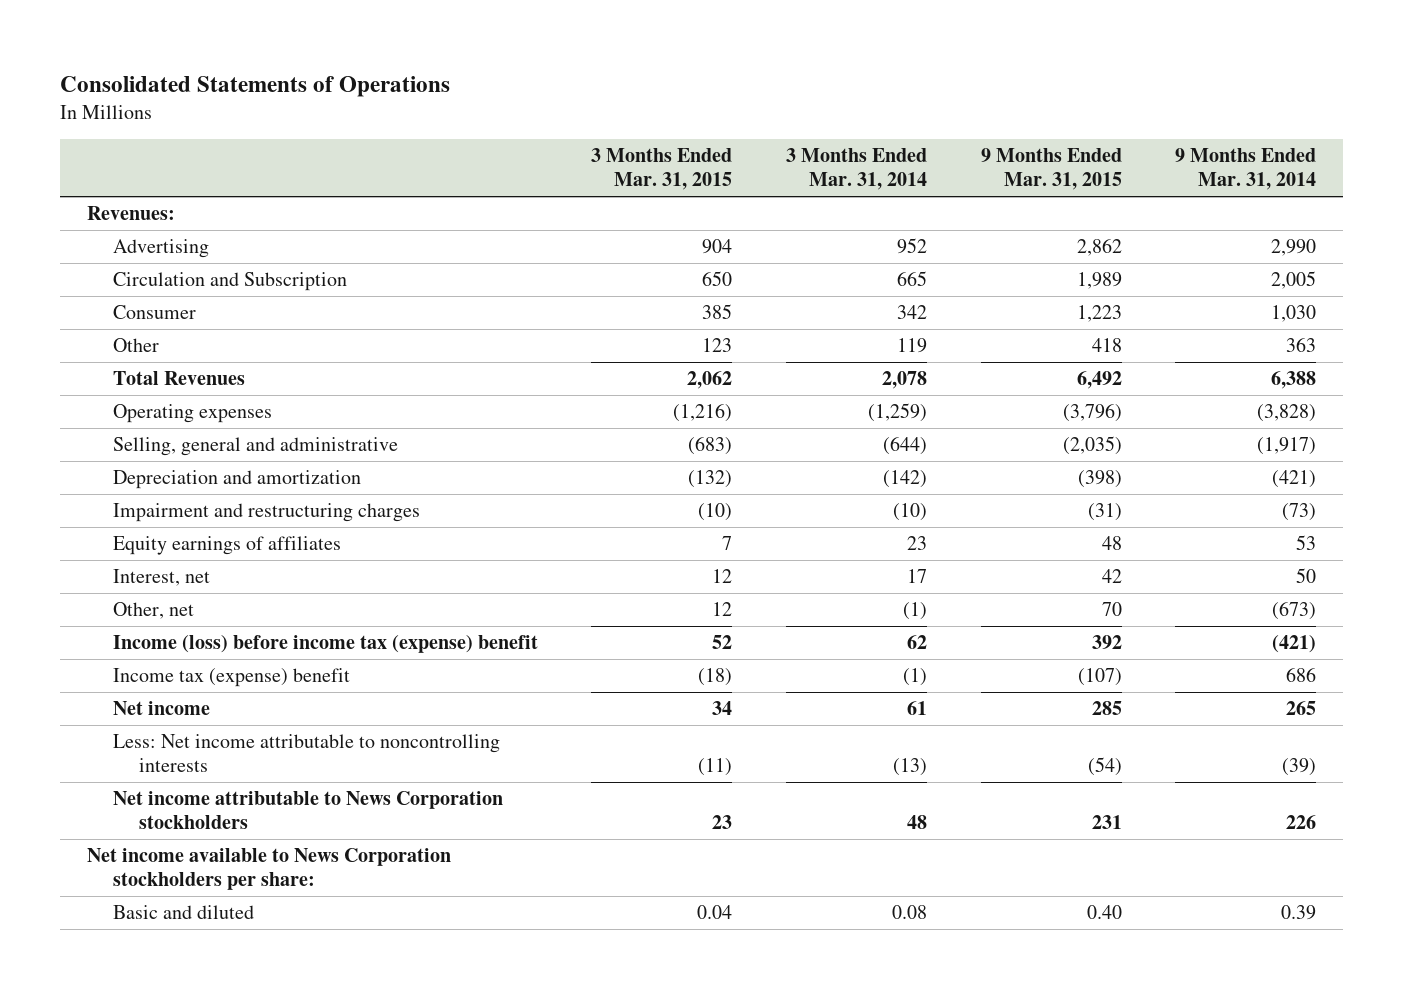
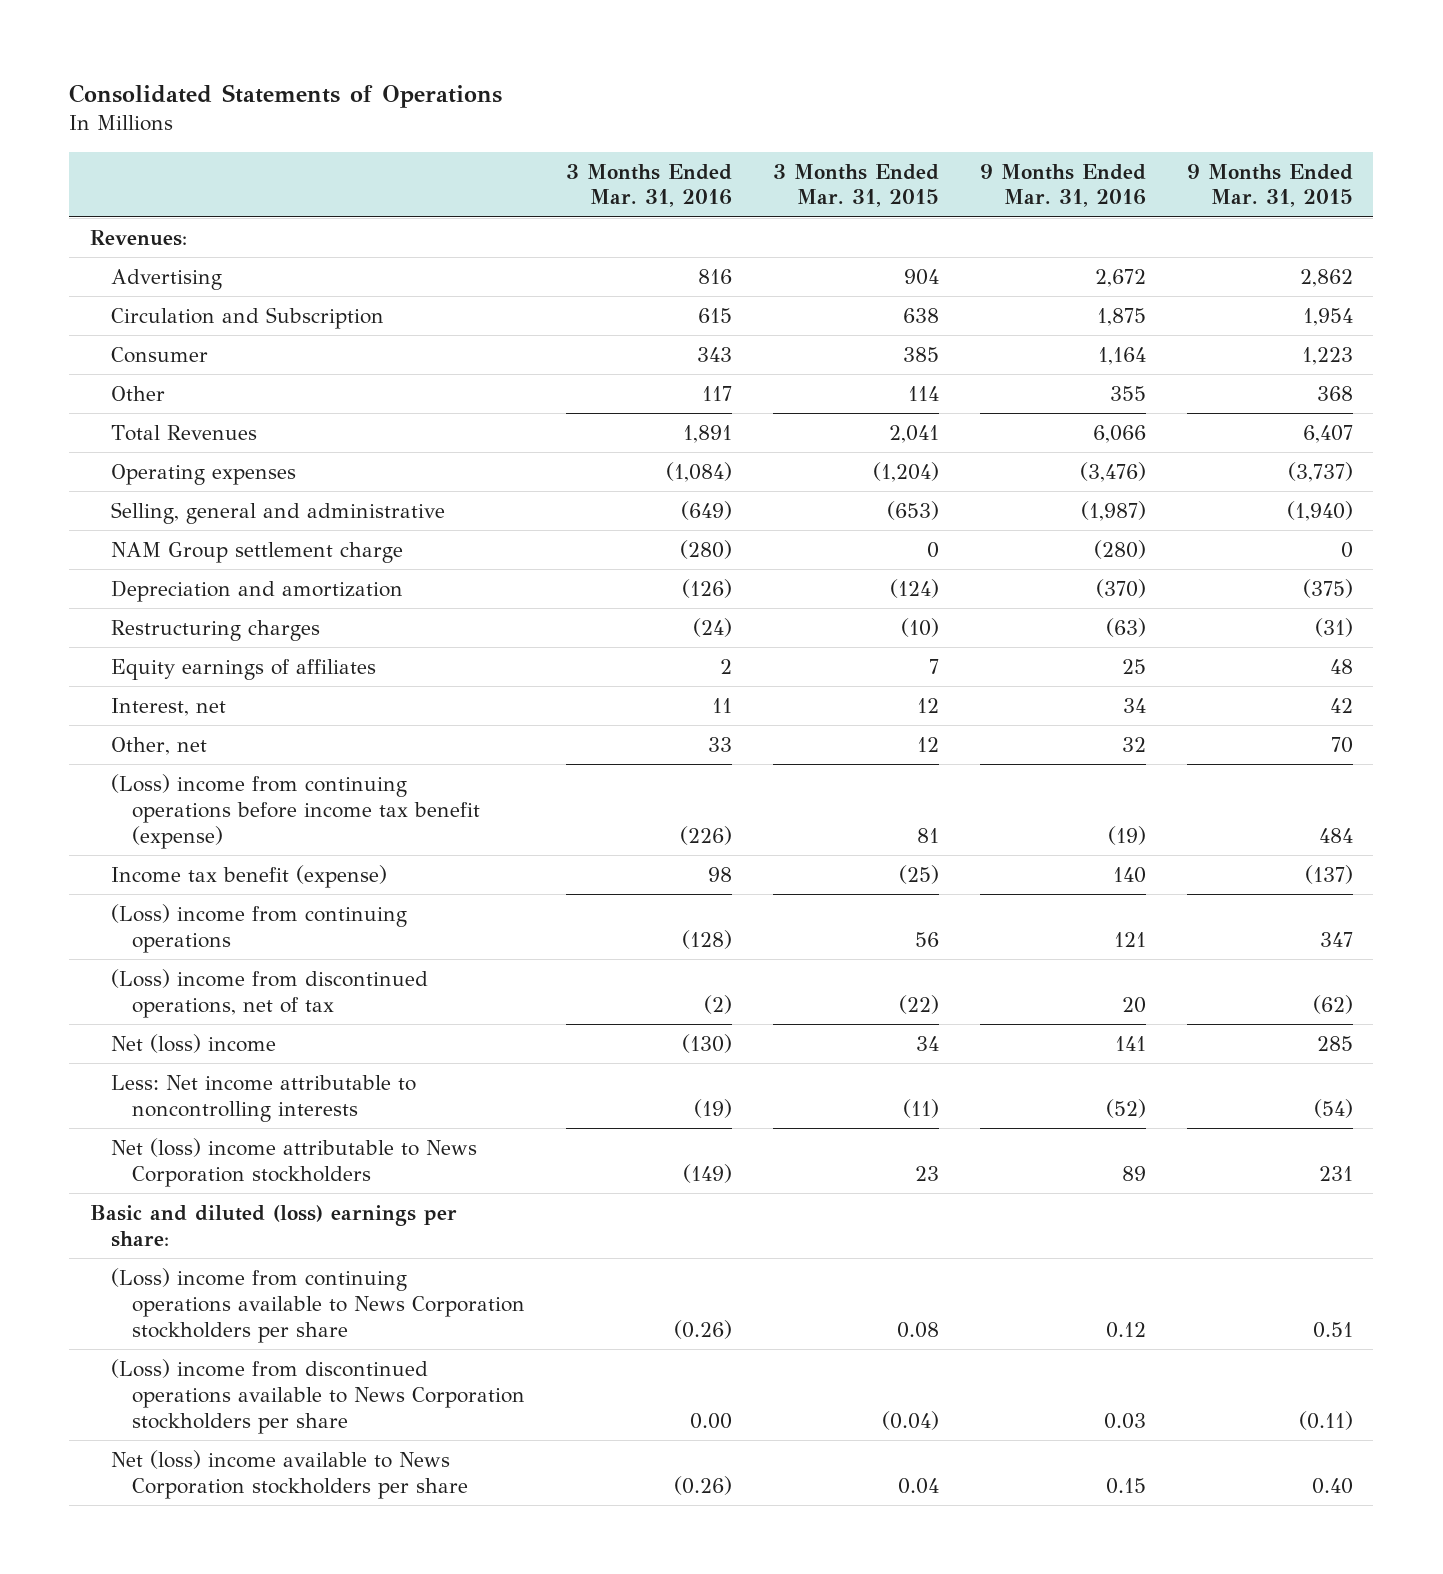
- | 3 Months Ended Mar. 31, 2015 | 3 Months Ended Mar. 31, 2014 | 9 Months Ended Mar. 31, 2015 | 9 Months Ended Mar. 31, 2014
+ | 3 Months Ended Mar. 31, 2016 | 3 Months Ended Mar. 31, 2015 | 9 Months Ended Mar. 31, 2016 | 9 Months Ended Mar. 31, 2015
- Circulation and Subscription | 650 | 665 | 1,989 | 2,005
+ Circulation and Subscription | 615 | 638 | 1,875 | 1,954
- Other | 123 | 119 | 418 | 363
- Total Revenues | 2,062 | 2,078 | 6,492 | 6,388
- Operating expenses | (1,216) | (1,259) | (3,796) | (3,828)
- Selling, general and administrative | (683) | (644) | (2,035) | (1,917)
- Depreciation and amortization | (132) | (142) | (398) | (421)
- Impairment and restructuring charges | (10) | (10) | (31) | (73)
+ Other | 117 | 114 | 355 | 368
+ Total Revenues | 1,891 | 2,041 | 6,066 | 6,407
+ Operating expenses | (1,084) | (1,204) | (3,476) | (3,737)
+ Selling, general and administrative | (649) | (653) | (1,987) | (1,940)
+ NAM Group settlement charge | (280) | 0 | (280) | 0
+ Depreciation and amortization | (126) | (124) | (370) | (375)
+ Restructuring charges | (24) | (10) | (63) | (31)
- Income (loss) before income tax (expense) benefit | 52 | 62 | 392 | (421)
- Income tax (expense) benefit | (18) | (1) | (107) | 686
- Net income | 34 | 61 | 285 | 265
+ (Loss) income from continuing operations before income tax benefit (expense) | (226) | 81 | (19) | 484
+ Income tax benefit (expense) | 98 | (25) | 140 | (137)
+ (Loss) income from continuing operations | (128) | 56 | 121 | 347
+ (Loss) income from discontinued operations, net of tax | (2) | (22) | 20 | (62)
+ Net (loss) income | (130) | 34 | 141 | 285
- Net income attributable to News Corporation stockholders | 23 | 48 | 231 | 226
- Net income available to News Corporation stockholders per share:
- Basic and diluted | 0.04 | 0.08 | 0.40 | 0.39
+ Net (loss) income attributable to News Corporation stockholders | (149) | 23 | 89 | 231
+ Basic and diluted (loss) earnings per share:
+ (Loss) income from continuing operations available to News Corporation stockholders per share | (0.26) | 0.08 | 0.12 | 0.51
+ (Loss) income from discontinued operations available to News Corporation stockholders per share | 0.00 | (0.04) | 0.03 | (0.11)
+ Net (loss) income available to News Corporation stockholders per share | (0.26) | 0.04 | 0.15 | 0.40

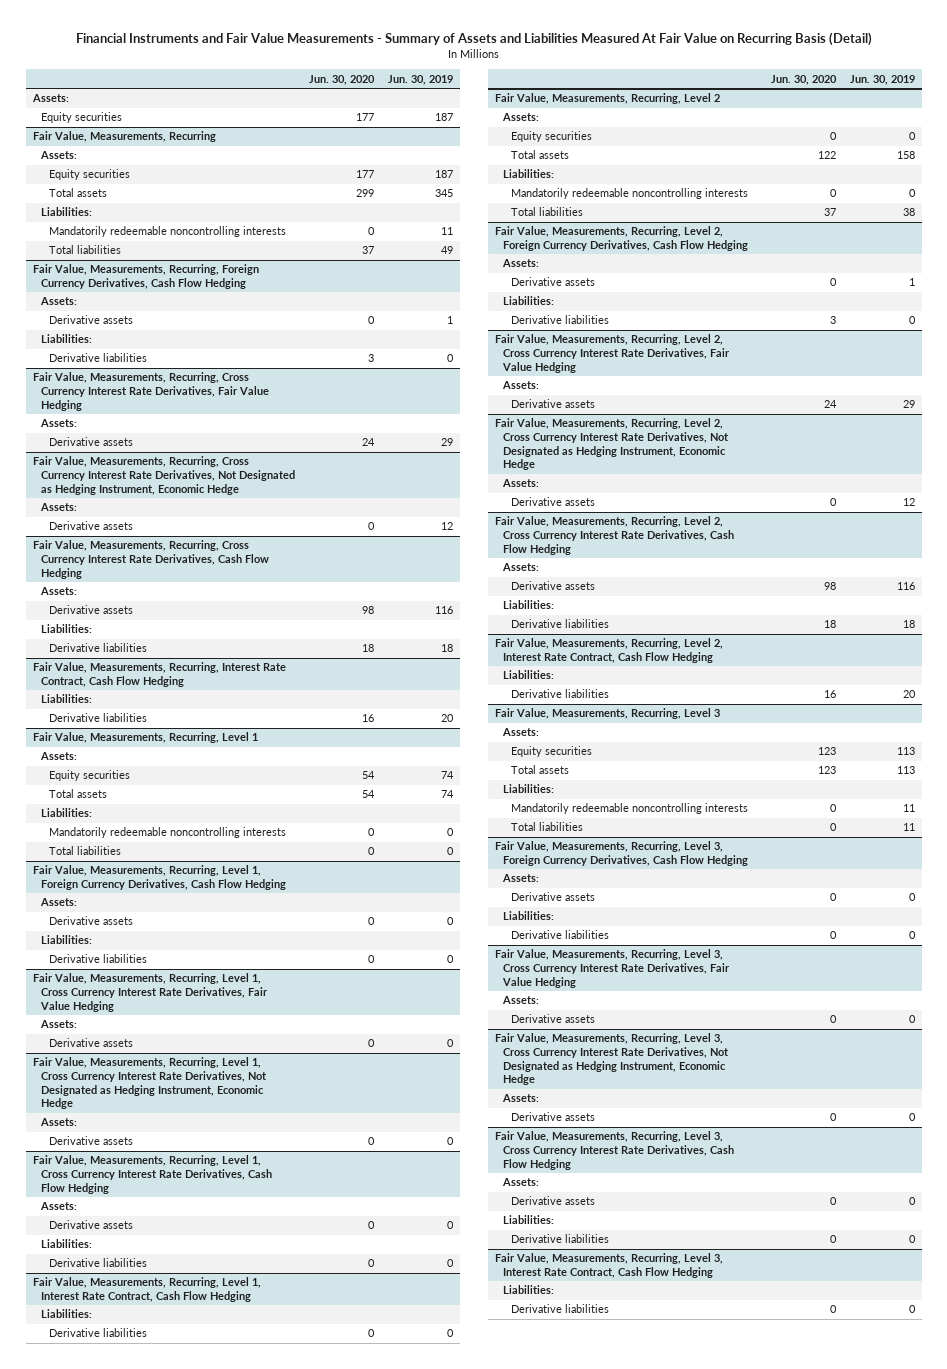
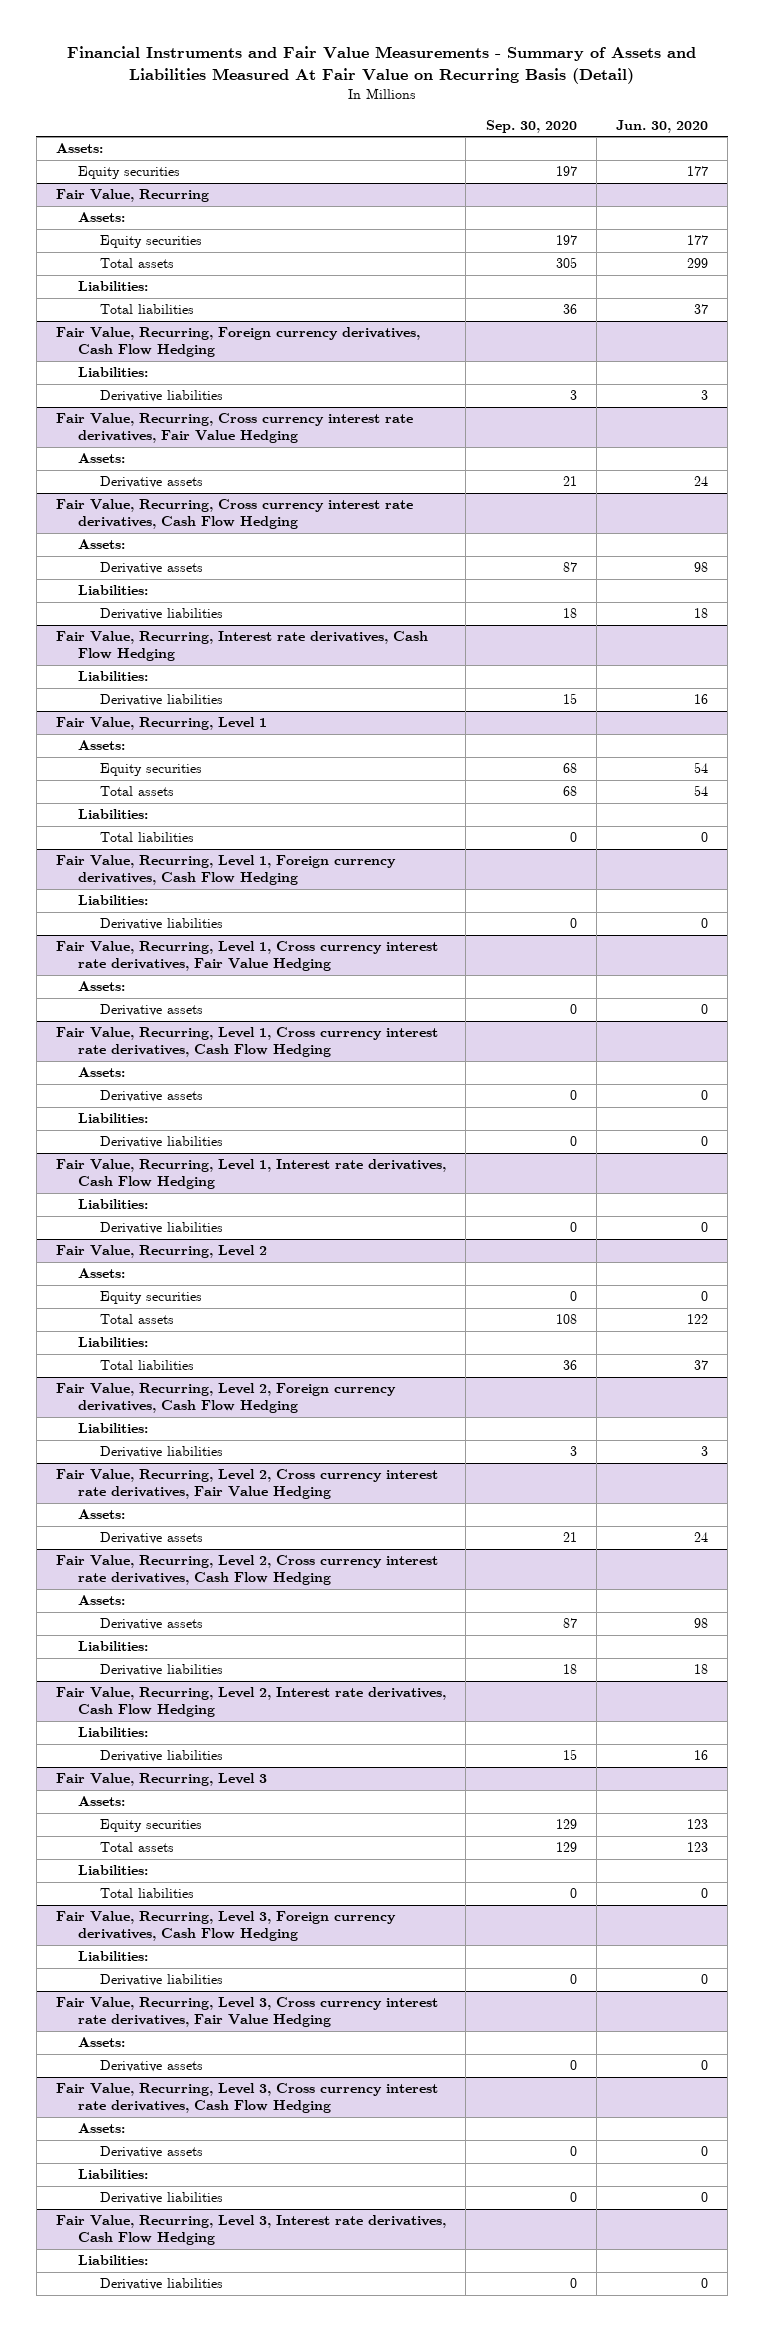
- | Jun. 30, 2020 | Jun. 30, 2019
+ | Sep. 30, 2020 | Jun. 30, 2020
- Fair Value, Measurements, Recurring
+ Fair Value, Recurring
- Mandatorily redeemable noncontrolling interests | 0 | 11
- Fair Value, Measurements, Recurring, Foreign Currency Derivatives, Cash Flow Hedging
- Assets:
- Derivative assets | 0 | 1
+ Fair Value, Recurring, Foreign currency derivatives, Cash Flow Hedging
- Fair Value, Measurements, Recurring, Cross Currency Interest Rate Derivatives, Fair Value Hedging
+ Fair Value, Recurring, Cross currency interest rate derivatives, Fair Value Hedging
- Fair Value, Measurements, Recurring, Cross Currency Interest Rate Derivatives, Not Designated as Hedging Instrument, Economic Hedge
- Assets:
- Derivative assets | 0 | 12
- Fair Value, Measurements, Recurring, Cross Currency Interest Rate Derivatives, Cash Flow Hedging
+ Fair Value, Recurring, Cross currency interest rate derivatives, Cash Flow Hedging
- Fair Value, Measurements, Recurring, Interest Rate Contract, Cash Flow Hedging
+ Fair Value, Recurring, Interest rate derivatives, Cash Flow Hedging
- Fair Value, Measurements, Recurring, Level 1
+ Fair Value, Recurring, Level 1
- Mandatorily redeemable noncontrolling interests | 0 | 0
- Fair Value, Measurements, Recurring, Level 1, Foreign Currency Derivatives, Cash Flow Hedging
- Assets:
- Derivative assets | 0 | 0
+ Fair Value, Recurring, Level 1, Foreign currency derivatives, Cash Flow Hedging
- Fair Value, Measurements, Recurring, Level 1, Cross Currency Interest Rate Derivatives, Fair Value Hedging
- Assets:
- Derivative assets | 0 | 0
- Fair Value, Measurements, Recurring, Level 1, Cross Currency Interest Rate Derivatives, Not Designated as Hedging Instrument, Economic Hedge
+ Fair Value, Recurring, Level 1, Cross currency interest rate derivatives, Fair Value Hedging
- Fair Value, Measurements, Recurring, Level 1, Cross Currency Interest Rate Derivatives, Cash Flow Hedging
+ Fair Value, Recurring, Level 1, Cross currency interest rate derivatives, Cash Flow Hedging
- Fair Value, Measurements, Recurring, Level 1, Interest Rate Contract, Cash Flow Hedging
+ Fair Value, Recurring, Level 1, Interest rate derivatives, Cash Flow Hedging
- Fair Value, Measurements, Recurring, Level 2
+ Fair Value, Recurring, Level 2
- Mandatorily redeemable noncontrolling interests | 0 | 0
- Fair Value, Measurements, Recurring, Level 2, Foreign Currency Derivatives, Cash Flow Hedging
- Assets:
- Derivative assets | 0 | 1
+ Fair Value, Recurring, Level 2, Foreign currency derivatives, Cash Flow Hedging
- Fair Value, Measurements, Recurring, Level 2, Cross Currency Interest Rate Derivatives, Fair Value Hedging
+ Fair Value, Recurring, Level 2, Cross currency interest rate derivatives, Fair Value Hedging
- Fair Value, Measurements, Recurring, Level 2, Cross Currency Interest Rate Derivatives, Not Designated as Hedging Instrument, Economic Hedge
- Assets:
- Derivative assets | 0 | 12
- Fair Value, Measurements, Recurring, Level 2, Cross Currency Interest Rate Derivatives, Cash Flow Hedging
+ Fair Value, Recurring, Level 2, Cross currency interest rate derivatives, Cash Flow Hedging
- Fair Value, Measurements, Recurring, Level 2, Interest Rate Contract, Cash Flow Hedging
+ Fair Value, Recurring, Level 2, Interest rate derivatives, Cash Flow Hedging
- Fair Value, Measurements, Recurring, Level 3
+ Fair Value, Recurring, Level 3
- Mandatorily redeemable noncontrolling interests | 0 | 11
- Fair Value, Measurements, Recurring, Level 3, Foreign Currency Derivatives, Cash Flow Hedging
- Assets:
- Derivative assets | 0 | 0
+ Fair Value, Recurring, Level 3, Foreign currency derivatives, Cash Flow Hedging
- Fair Value, Measurements, Recurring, Level 3, Cross Currency Interest Rate Derivatives, Fair Value Hedging
- Assets:
- Derivative assets | 0 | 0
- Fair Value, Measurements, Recurring, Level 3, Cross Currency Interest Rate Derivatives, Not Designated as Hedging Instrument, Economic Hedge
+ Fair Value, Recurring, Level 3, Cross currency interest rate derivatives, Fair Value Hedging
- Fair Value, Measurements, Recurring, Level 3, Cross Currency Interest Rate Derivatives, Cash Flow Hedging
+ Fair Value, Recurring, Level 3, Cross currency interest rate derivatives, Cash Flow Hedging
- Fair Value, Measurements, Recurring, Level 3, Interest Rate Contract, Cash Flow Hedging
+ Fair Value, Recurring, Level 3, Interest rate derivatives, Cash Flow Hedging

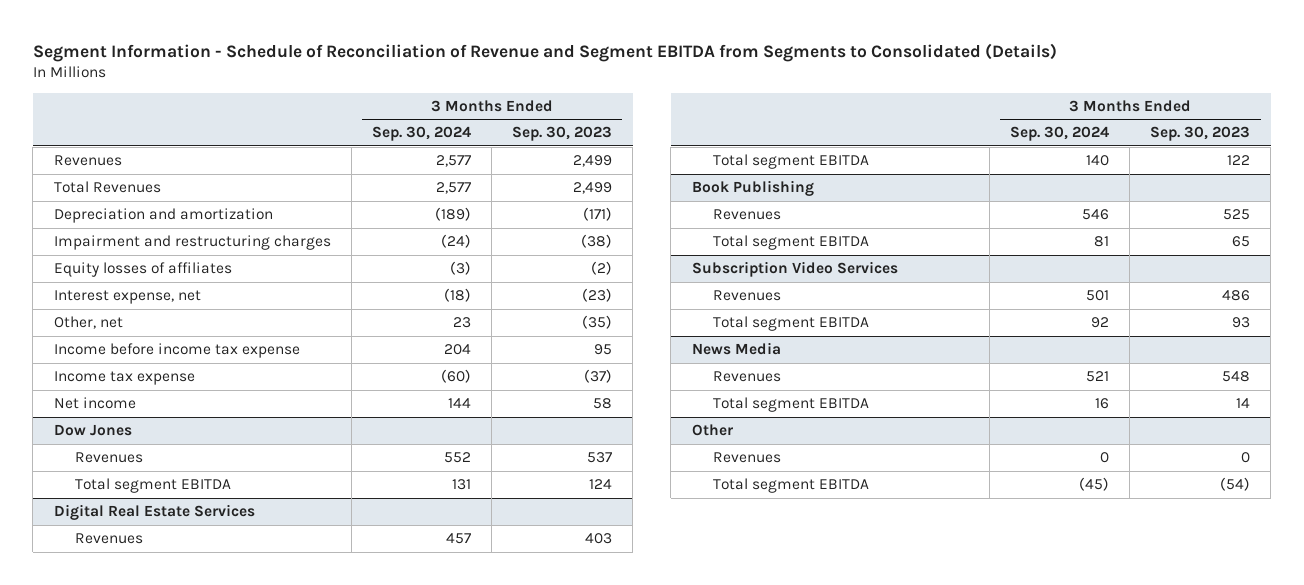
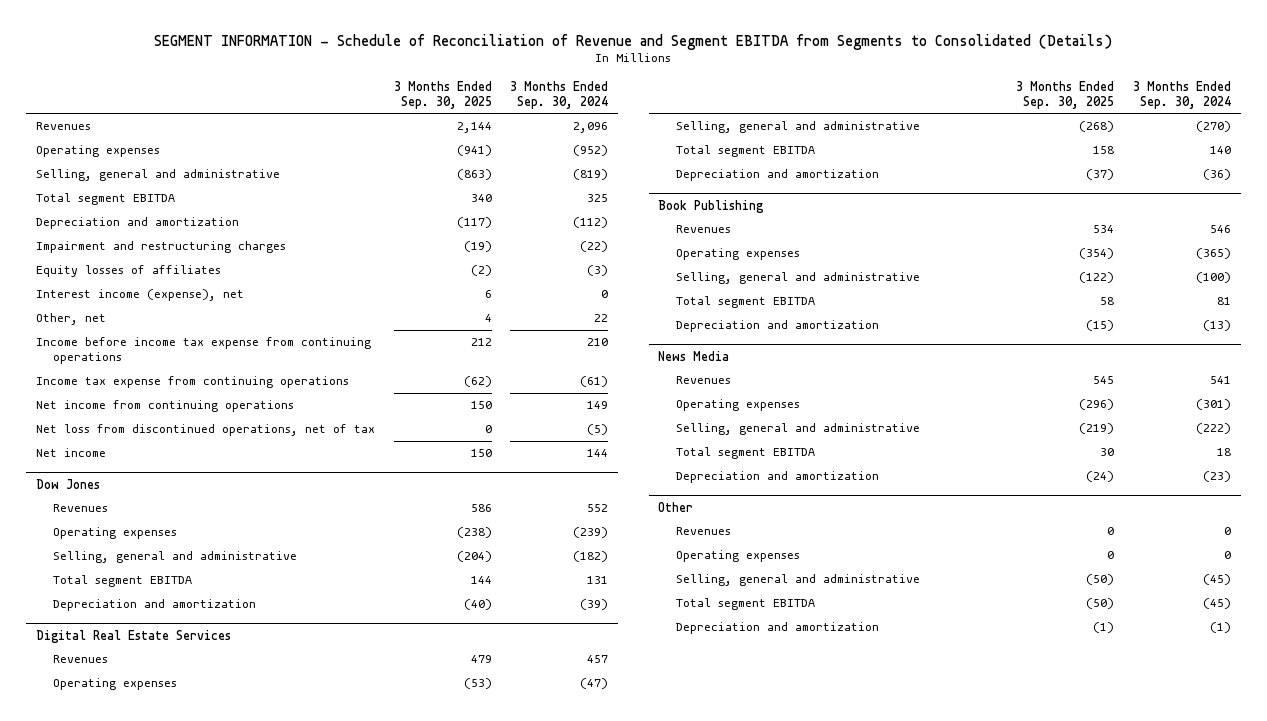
- Segment Information - Schedule of Reconciliation of Revenue and Segment EBITDA from Segments to Consolidated (Details)
+ SEGMENT INFORMATION - Schedule of Reconciliation of Revenue and Segment EBITDA from Segments to Consolidated (Details)
- | 3 Months Ended Sep. 30, 2024 | 3 Months Ended Sep. 30, 2023
+ | 3 Months Ended Sep. 30, 2025 | 3 Months Ended Sep. 30, 2024
- Revenues | 2,577 | 2,499
- Total Revenues | 2,577 | 2,499
- Depreciation and amortization | (189) | (171)
- Impairment and restructuring charges | (24) | (38)
+ Revenues | 2,144 | 2,096
+ Operating expenses | (941) | (952)
+ Selling, general and administrative | (863) | (819)
+ Total segment EBITDA | 340 | 325
+ Depreciation and amortization | (117) | (112)
+ Impairment and restructuring charges | (19) | (22)
- Interest expense, net | (18) | (23)
- Other, net | 23 | (35)
- Income before income tax expense | 204 | 95
- Income tax expense | (60) | (37)
+ Interest income (expense), net | 6 | 0
+ Other, net | 4 | 22
+ Income before income tax expense from continuing operations | 212 | 210
+ Income tax expense from continuing operations | (62) | (61)
+ Net income from continuing operations | 150 | 149
+ Net loss from discontinued operations, net of tax | 0 | (5)
@ Dow Jones
+ Operating expenses | (238) | (239)
+ Selling, general and administrative | (204) | (182)
+ Depreciation and amortization | (40) | (39)
@ Digital Real Estate Services
+ Operating expenses | (53) | (47)
+ Selling, general and administrative | (268) | (270)
+ Depreciation and amortization | (37) | (36)
@ Book Publishing
+ Operating expenses | (354) | (365)
+ Selling, general and administrative | (122) | (100)
- Subscription Video Services
- Revenues | 501 | 486
- Total segment EBITDA | 92 | 93
@ Book Publishing
+ Depreciation and amortization | (15) | (13)
@ News Media
- Revenues | 521 | 548
- Total segment EBITDA | 16 | 14
+ Revenues | 545 | 541
+ Operating expenses | (296) | (301)
+ Selling, general and administrative | (219) | (222)
+ Total segment EBITDA | 30 | 18
+ Depreciation and amortization | (24) | (23)
@ Other
+ Operating expenses | 0 | 0
+ Selling, general and administrative | (50) | (45)
+ Depreciation and amortization | (1) | (1)

